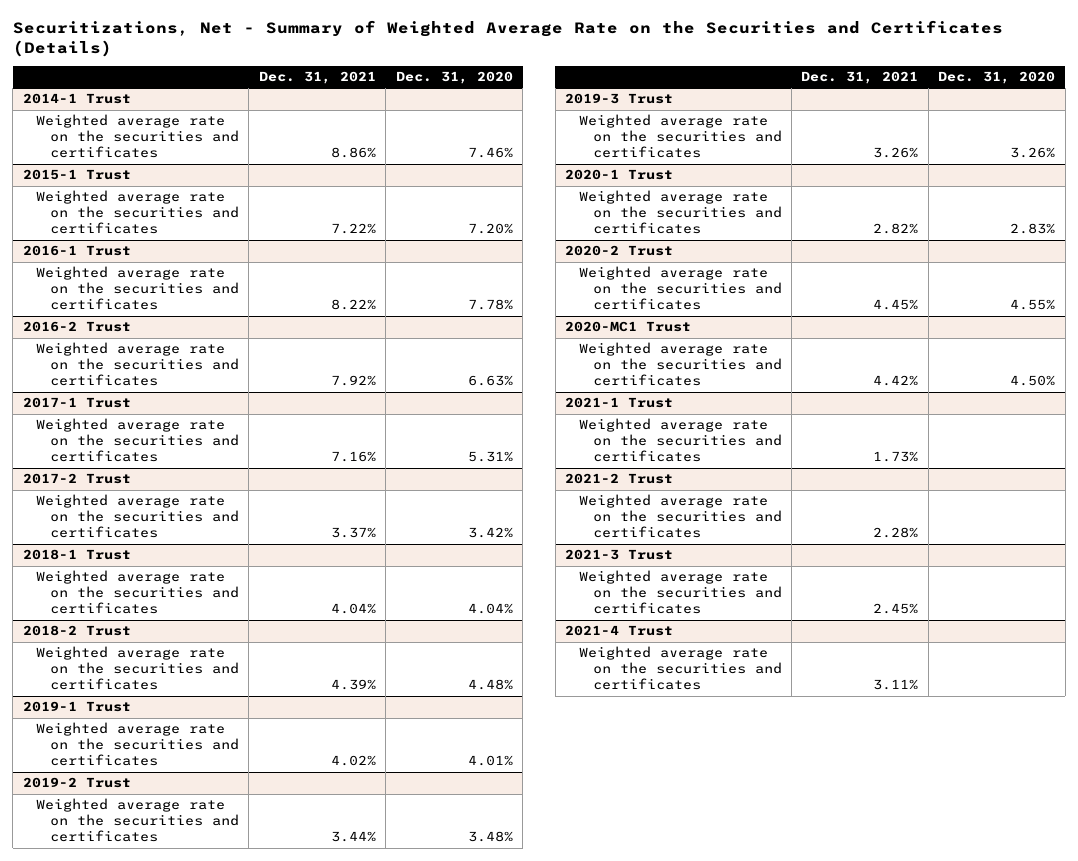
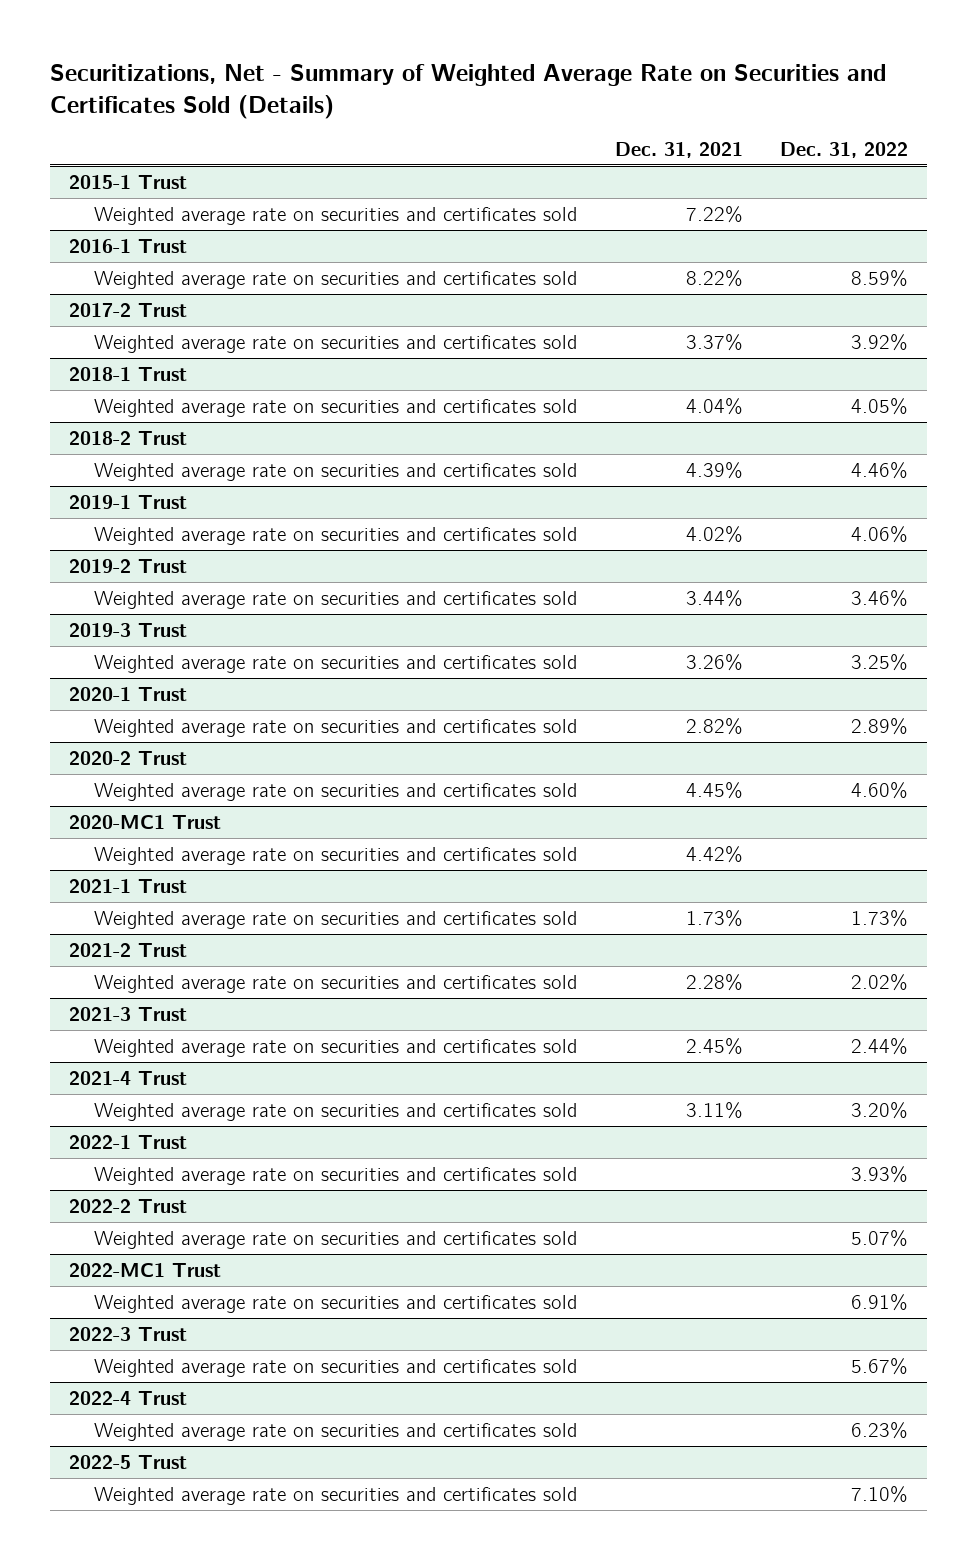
- Securitizations, Net - Summary of Weighted Average Rate on the Securities and Certificates (Details)
+ Securitizations, Net - Summary of Weighted Average Rate on Securities and Certificates Sold (Details)
- | Dec. 31, 2021 | Dec. 31, 2020
+ | Dec. 31, 2021 | Dec. 31, 2022
- 2014-1 Trust
- Weighted average rate on the securities and certificates | 8.86% | 7.46%
@ 2015-1 Trust
- Weighted average rate on the securities and certificates | 7.22% | 7.20%
+ Weighted average rate on securities and certificates sold | 7.22% |
@ 2016-1 Trust
- Weighted average rate on the securities and certificates | 8.22% | 7.78%
- 2016-2 Trust
- Weighted average rate on the securities and certificates | 7.92% | 6.63%
- 2017-1 Trust
- Weighted average rate on the securities and certificates | 7.16% | 5.31%
@ 2016-1 Trust
+ Weighted average rate on securities and certificates sold | 8.22% | 8.59%
@ 2017-2 Trust
- Weighted average rate on the securities and certificates | 3.37% | 3.42%
+ Weighted average rate on securities and certificates sold | 3.37% | 3.92%
@ 2018-1 Trust
- Weighted average rate on the securities and certificates | 4.04% | 4.04%
+ Weighted average rate on securities and certificates sold | 4.04% | 4.05%
@ 2018-2 Trust
- Weighted average rate on the securities and certificates | 4.39% | 4.48%
+ Weighted average rate on securities and certificates sold | 4.39% | 4.46%
@ 2019-1 Trust
- Weighted average rate on the securities and certificates | 4.02% | 4.01%
+ Weighted average rate on securities and certificates sold | 4.02% | 4.06%
@ 2019-2 Trust
- Weighted average rate on the securities and certificates | 3.44% | 3.48%
+ Weighted average rate on securities and certificates sold | 3.44% | 3.46%
@ 2019-3 Trust
- Weighted average rate on the securities and certificates | 3.26% | 3.26%
+ Weighted average rate on securities and certificates sold | 3.26% | 3.25%
@ 2020-1 Trust
- Weighted average rate on the securities and certificates | 2.82% | 2.83%
+ Weighted average rate on securities and certificates sold | 2.82% | 2.89%
@ 2020-2 Trust
- Weighted average rate on the securities and certificates | 4.45% | 4.55%
+ Weighted average rate on securities and certificates sold | 4.45% | 4.60%
@ 2020-MC1 Trust
- Weighted average rate on the securities and certificates | 4.42% | 4.50%
+ Weighted average rate on securities and certificates sold | 4.42% |
@ 2021-1 Trust
- Weighted average rate on the securities and certificates | 1.73% |
+ Weighted average rate on securities and certificates sold | 1.73% | 1.73%
@ 2021-2 Trust
- Weighted average rate on the securities and certificates | 2.28% |
+ Weighted average rate on securities and certificates sold | 2.28% | 2.02%
@ 2021-3 Trust
- Weighted average rate on the securities and certificates | 2.45% |
+ Weighted average rate on securities and certificates sold | 2.45% | 2.44%
@ 2021-4 Trust
- Weighted average rate on the securities and certificates | 3.11% |
+ Weighted average rate on securities and certificates sold | 3.11% | 3.20%
+ 2022-1 Trust
+ Weighted average rate on securities and certificates sold | | 3.93%
+ 2022-2 Trust
+ Weighted average rate on securities and certificates sold | | 5.07%
+ 2022-MC1 Trust
+ Weighted average rate on securities and certificates sold | | 6.91%
+ 2022-3 Trust
+ Weighted average rate on securities and certificates sold | | 5.67%
+ 2022-4 Trust
+ Weighted average rate on securities and certificates sold | | 6.23%
+ 2022-5 Trust
+ Weighted average rate on securities and certificates sold | | 7.10%

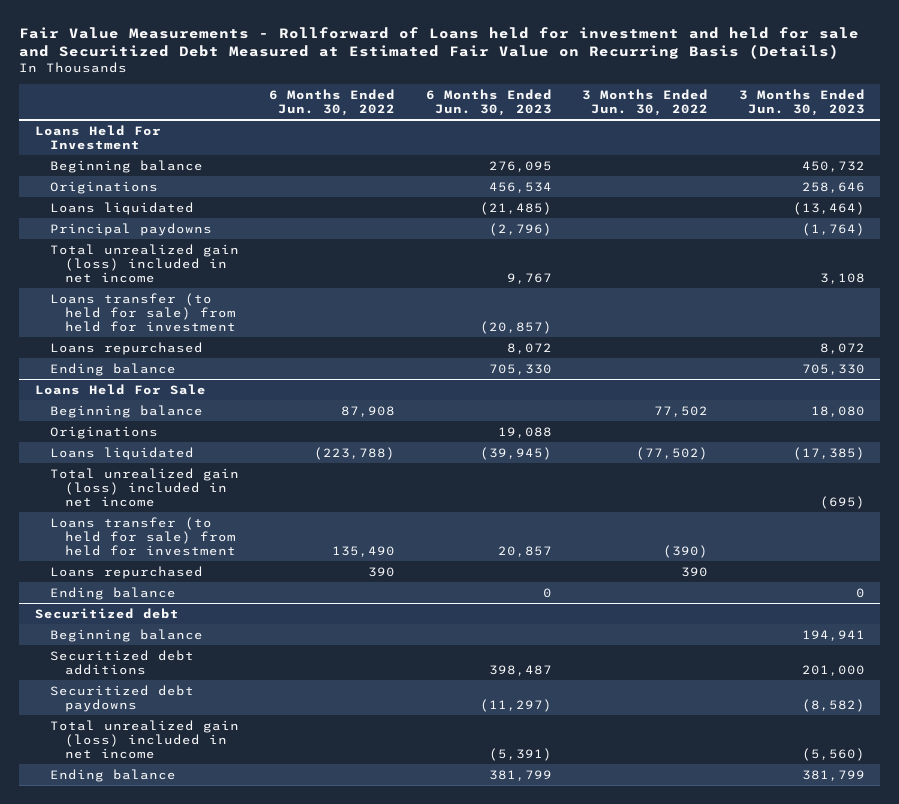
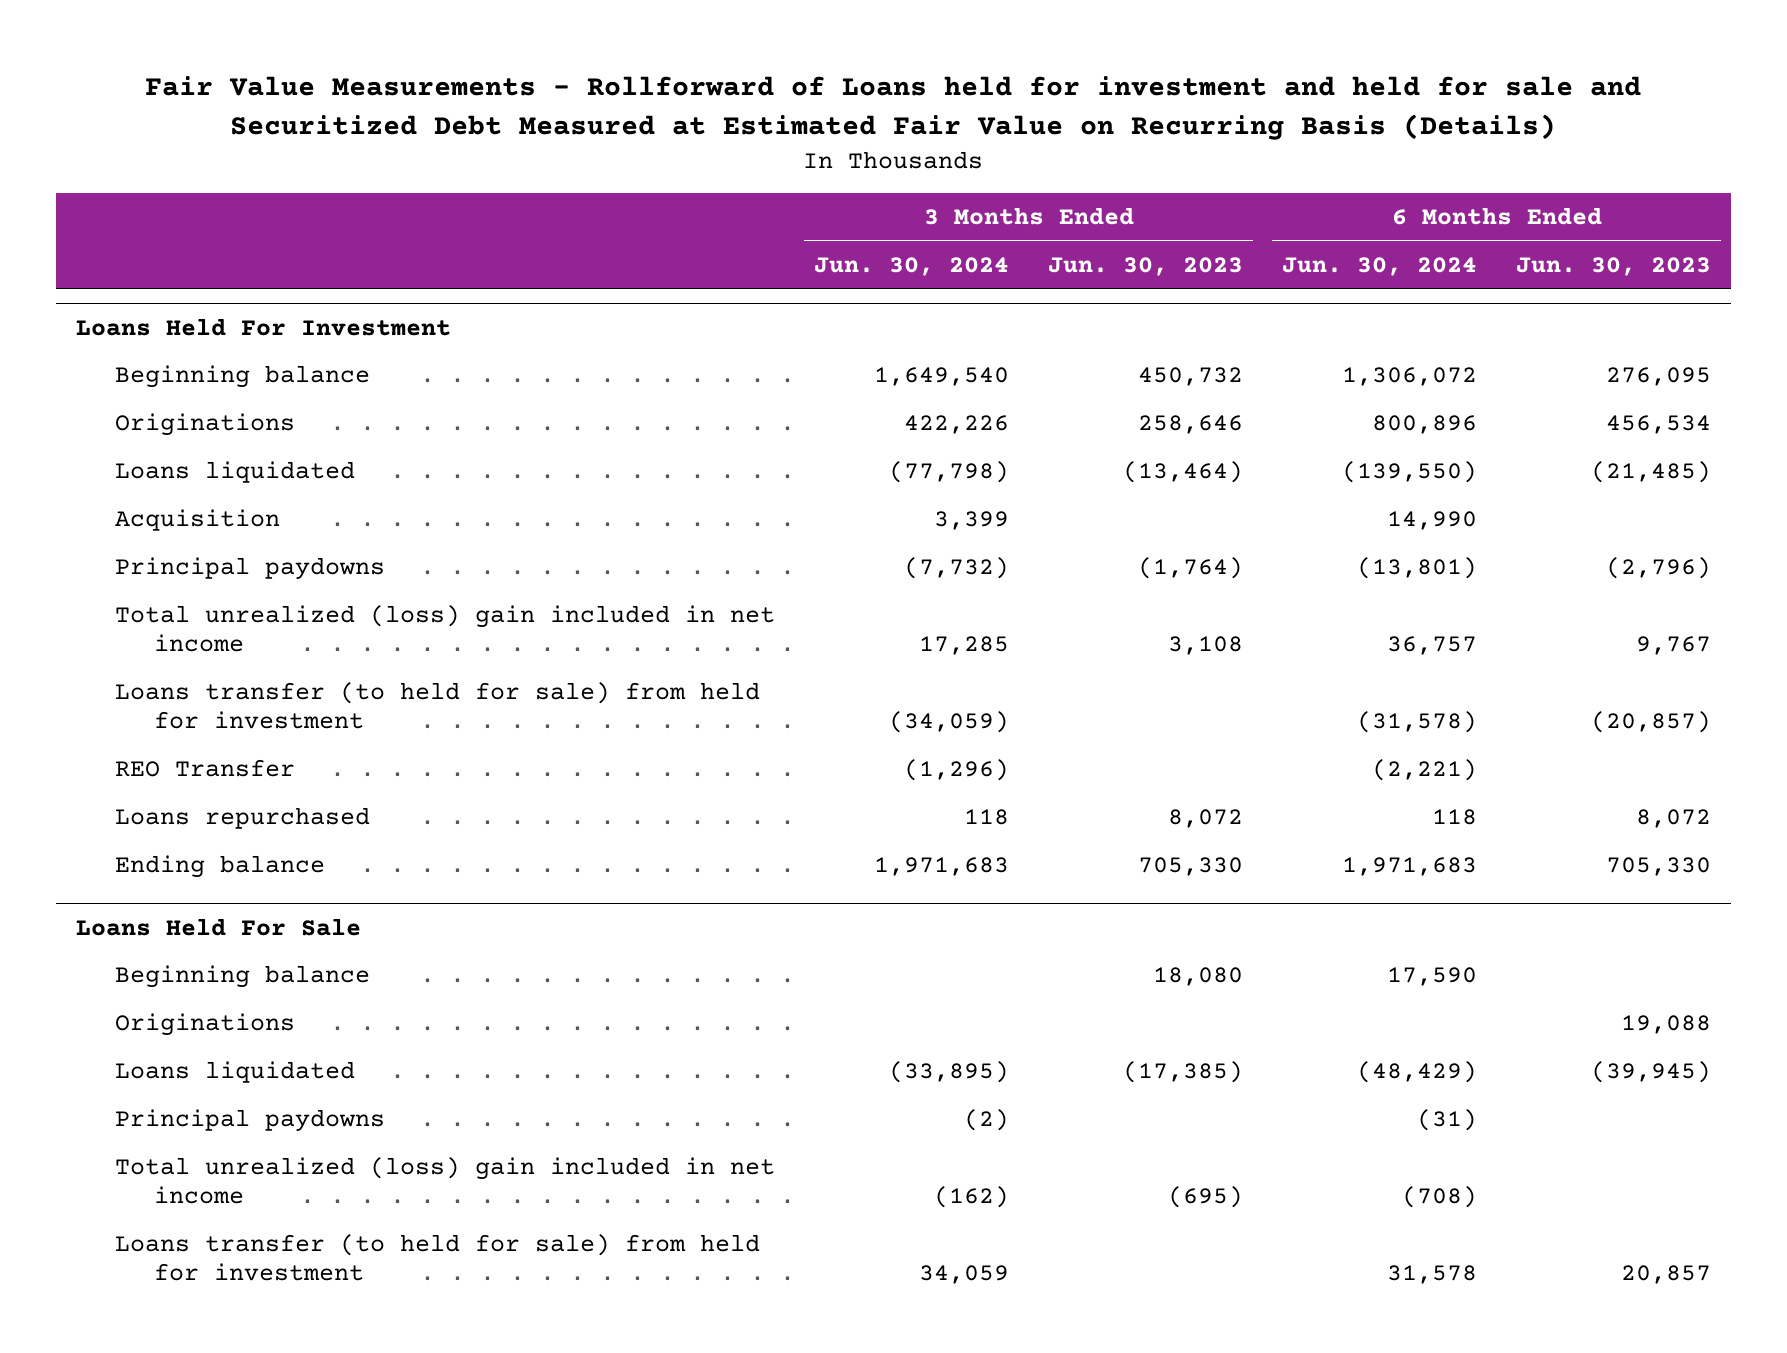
- | 6 Months Ended Jun. 30, 2022 | 6 Months Ended Jun. 30, 2023 | 3 Months Ended Jun. 30, 2022 | 3 Months Ended Jun. 30, 2023
+ | 3 Months Ended Jun. 30, 2024 | 3 Months Ended Jun. 30, 2023 | 6 Months Ended Jun. 30, 2024 | 6 Months Ended Jun. 30, 2023
@ Loans Held For Investment
+ Acquisition | 3,399 | | 14,990 |
- Total unrealized gain (loss) included in net income | | 9,767 | | 3,108
+ Total unrealized (loss) gain included in net income | 17,285 | 3,108 | 36,757 | 9,767
+ REO Transfer | (1,296) | | (2,221) |
@ Loans Held For Sale
- Total unrealized gain (loss) included in net income | | | | (695)
+ Principal paydowns | (2) | | (31) |
+ Total unrealized (loss) gain included in net income | (162) | (695) | (708) |
- Loans repurchased | 390 | | 390 |
- Ending balance | | 0 | | 0
- Securitized debt
- Beginning balance | | | | 194,941
- Securitized debt additions | | 398,487 | | 201,000
- Securitized debt paydowns | | (11,297) | | (8,582)
- Total unrealized gain (loss) included in net income | | (5,391) | | (5,560)
- Ending balance | | 381,799 | | 381,799

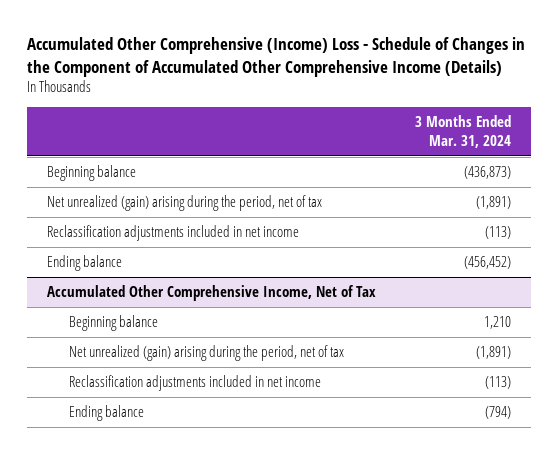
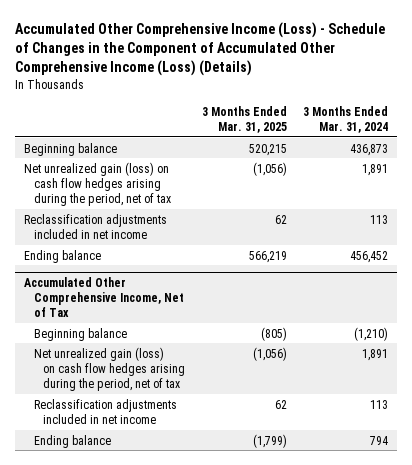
- Accumulated Other Comprehensive (Income) Loss - Schedule of Changes in the Component of Accumulated Other Comprehensive Income (Details)
+ Accumulated Other Comprehensive Income (Loss) - Schedule of Changes in the Component of Accumulated Other Comprehensive Income (Loss) (Details)
- | 3 Months Ended Mar. 31, 2024
+ | 3 Months Ended Mar. 31, 2025 | 3 Months Ended Mar. 31, 2024
- Beginning balance | (436,873)
- Net unrealized (gain) arising during the period, net of tax | (1,891)
- Reclassification adjustments included in net income | (113)
- Ending balance | (456,452)
+ Beginning balance | 520,215 | 436,873
+ Net unrealized gain (loss) on cash flow hedges arising during the period, net of tax | (1,056) | 1,891
+ Reclassification adjustments included in net income | 62 | 113
+ Ending balance | 566,219 | 456,452
@ Accumulated Other Comprehensive Income, Net of Tax
- Beginning balance | 1,210
- Net unrealized (gain) arising during the period, net of tax | (1,891)
- Reclassification adjustments included in net income | (113)
- Ending balance | (794)
+ Beginning balance | (805) | (1,210)
+ Net unrealized gain (loss) on cash flow hedges arising during the period, net of tax | (1,056) | 1,891
+ Reclassification adjustments included in net income | 62 | 113
+ Ending balance | (1,799) | 794

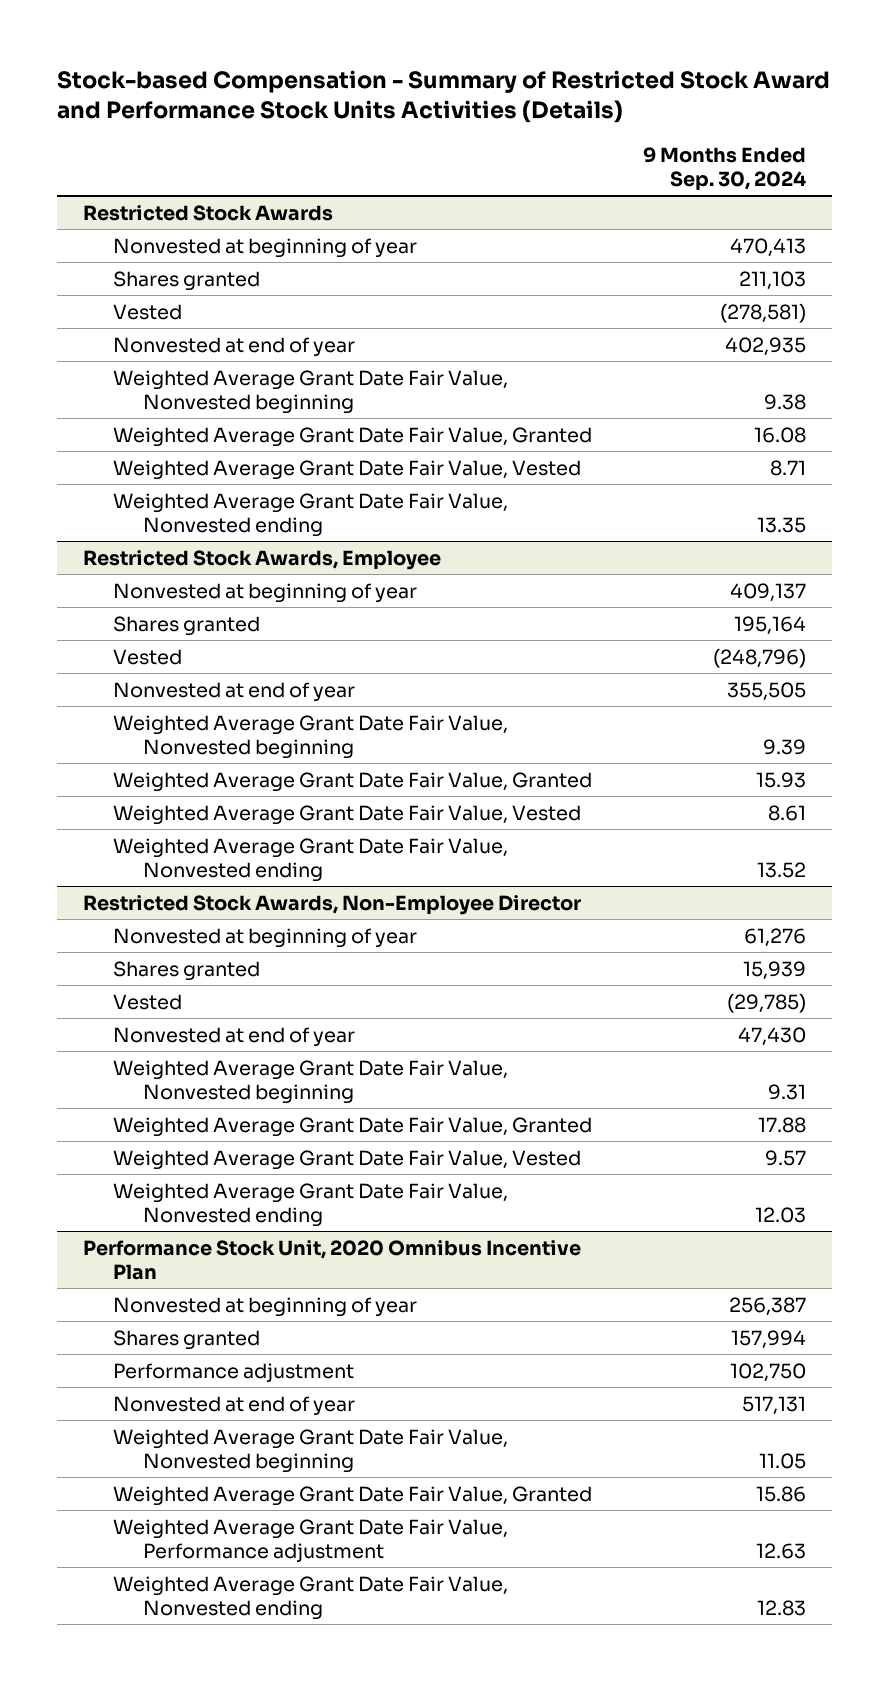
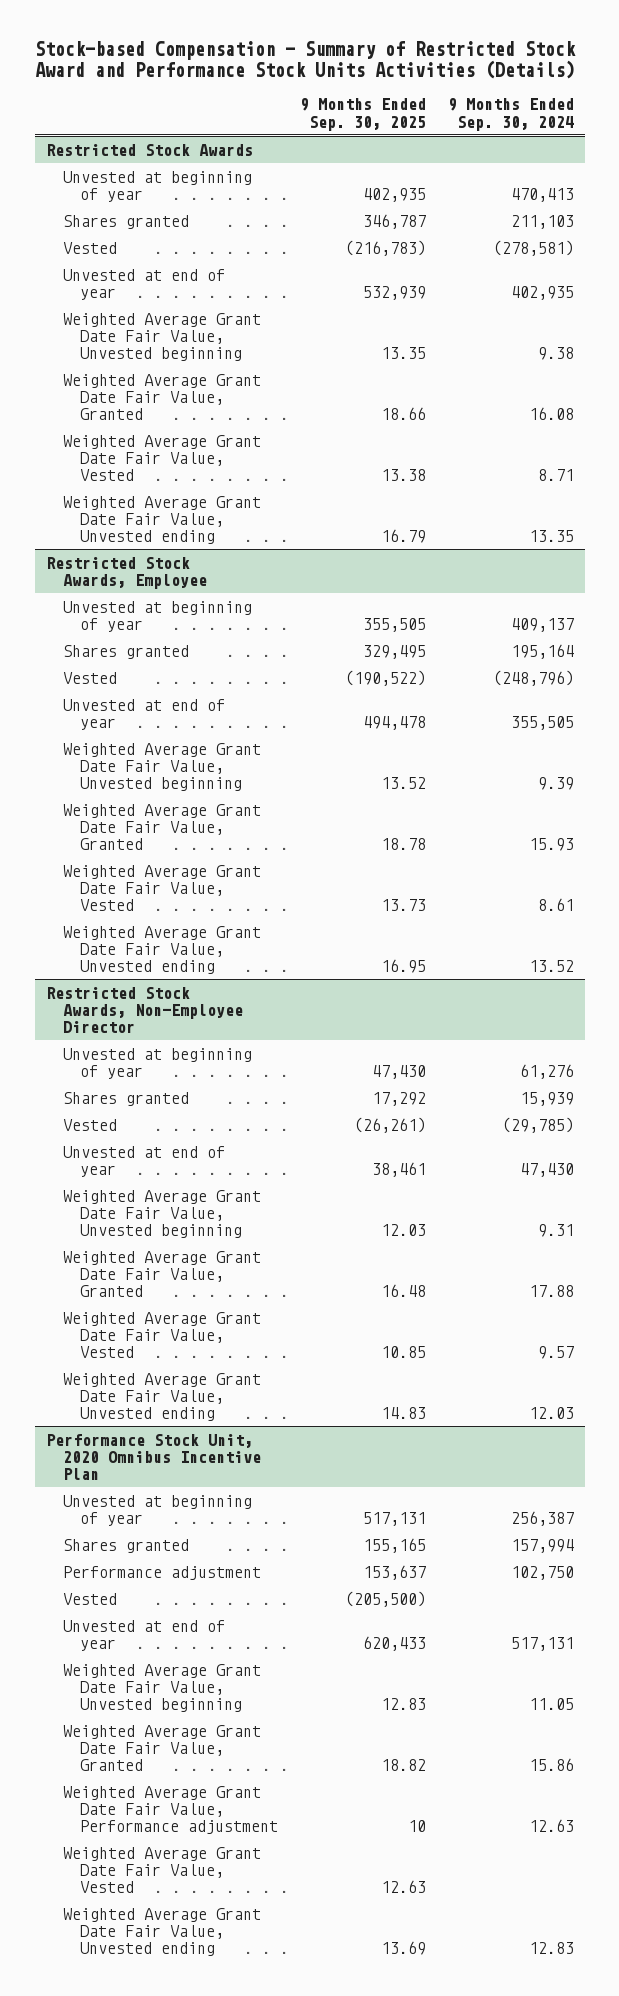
- | 9 Months Ended Sep. 30, 2024
+ | 9 Months Ended Sep. 30, 2025 | 9 Months Ended Sep. 30, 2024
@ Restricted Stock Awards
- Nonvested at beginning of year | 470,413
+ Unvested at beginning of year | 402,935 | 470,413
- Nonvested at end of year | 402,935
- Weighted Average Grant Date Fair Value, Nonvested beginning | 9.38
+ Unvested at end of year | 532,939 | 402,935
+ Weighted Average Grant Date Fair Value, Unvested beginning | 13.35 | 9.38
- Weighted Average Grant Date Fair Value, Nonvested ending | 13.35
+ Weighted Average Grant Date Fair Value, Unvested ending | 16.79 | 13.35
@ Restricted Stock Awards, Employee
- Nonvested at beginning of year | 409,137
+ Unvested at beginning of year | 355,505 | 409,137
- Nonvested at end of year | 355,505
- Weighted Average Grant Date Fair Value, Nonvested beginning | 9.39
+ Unvested at end of year | 494,478 | 355,505
+ Weighted Average Grant Date Fair Value, Unvested beginning | 13.52 | 9.39
- Weighted Average Grant Date Fair Value, Nonvested ending | 13.52
+ Weighted Average Grant Date Fair Value, Unvested ending | 16.95 | 13.52
@ Restricted Stock Awards, Non-Employee Director
- Nonvested at beginning of year | 61,276
+ Unvested at beginning of year | 47,430 | 61,276
- Nonvested at end of year | 47,430
- Weighted Average Grant Date Fair Value, Nonvested beginning | 9.31
+ Unvested at end of year | 38,461 | 47,430
+ Weighted Average Grant Date Fair Value, Unvested beginning | 12.03 | 9.31
- Weighted Average Grant Date Fair Value, Nonvested ending | 12.03
+ Weighted Average Grant Date Fair Value, Unvested ending | 14.83 | 12.03
@ Performance Stock Unit, 2020 Omnibus Incentive Plan
- Nonvested at beginning of year | 256,387
+ Unvested at beginning of year | 517,131 | 256,387
- Nonvested at end of year | 517,131
- Weighted Average Grant Date Fair Value, Nonvested beginning | 11.05
+ Vested | (205,500) |
+ Unvested at end of year | 620,433 | 517,131
+ Weighted Average Grant Date Fair Value, Unvested beginning | 12.83 | 11.05
- Weighted Average Grant Date Fair Value, Nonvested ending | 12.83
+ Weighted Average Grant Date Fair Value, Vested | 12.63 |
+ Weighted Average Grant Date Fair Value, Unvested ending | 13.69 | 12.83

